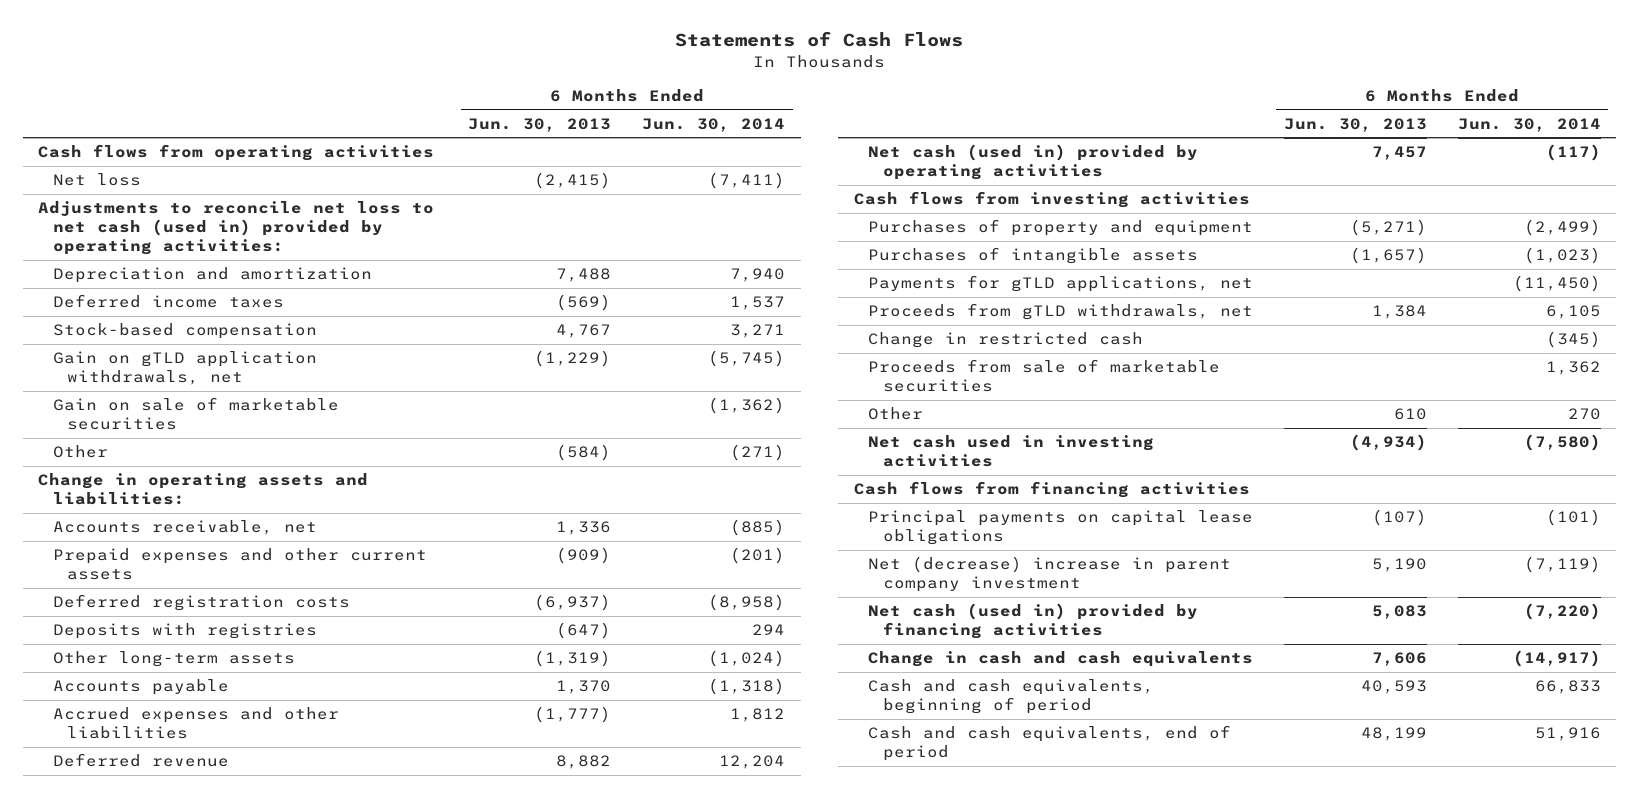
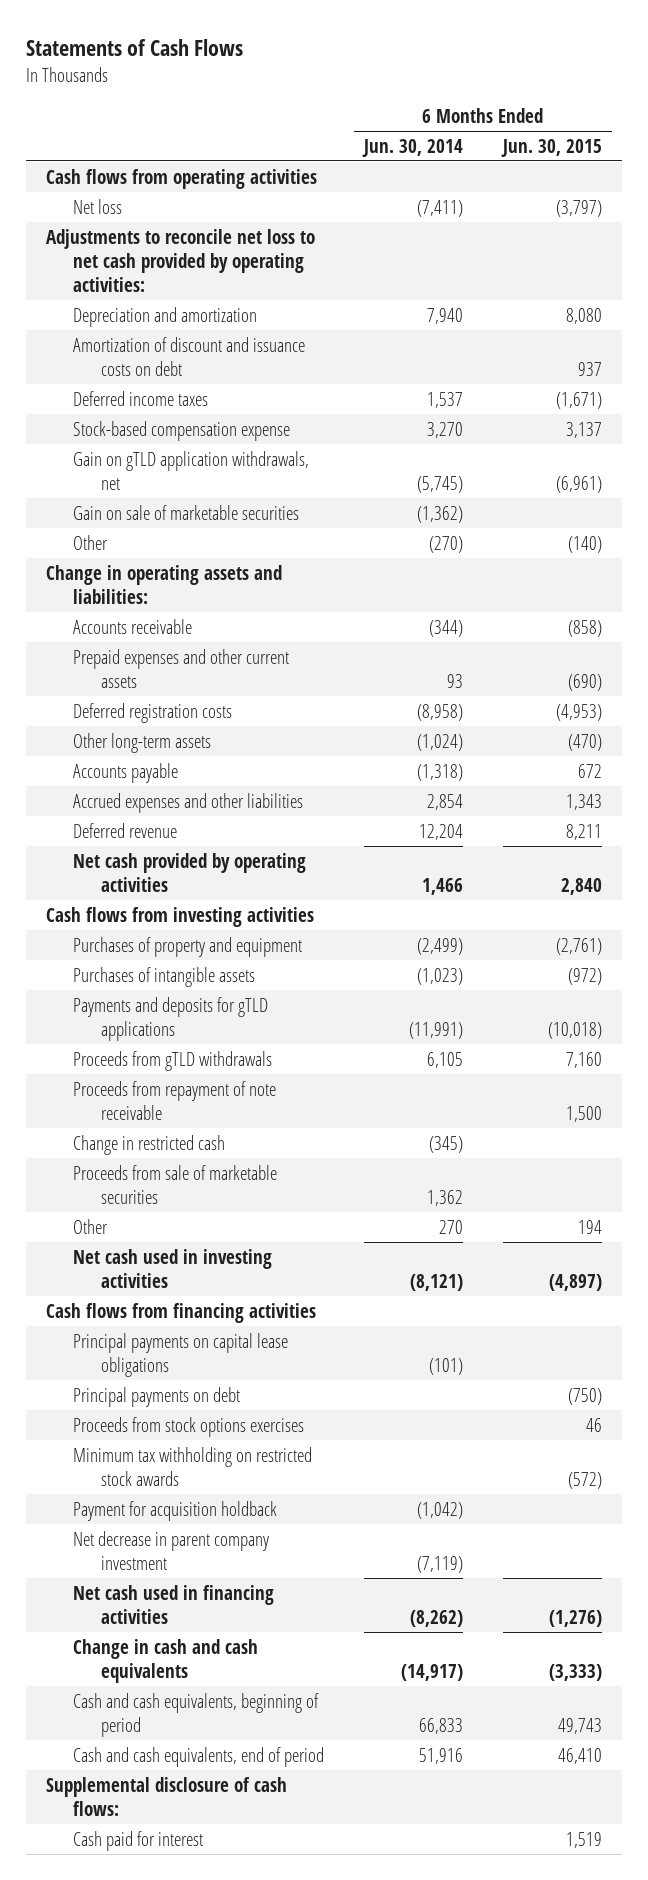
- | 6 Months Ended Jun. 30, 2013 | 6 Months Ended Jun. 30, 2014
+ | 6 Months Ended Jun. 30, 2014 | 6 Months Ended Jun. 30, 2015
- Adjustments to reconcile net loss to net cash (used in) provided by operating activities:
+ Adjustments to reconcile net loss to net cash provided by operating activities:
+ Amortization of discount and issuance costs on debt | | 937
- Stock-based compensation | 4,767 | 3,271
+ Stock-based compensation expense | 3,270 | 3,137
- Other | (584) | (271)
+ Other | (270) | (140)
- Accounts receivable, net | 1,336 | (885)
- Prepaid expenses and other current assets | (909) | (201)
+ Accounts receivable | (344) | (858)
+ Prepaid expenses and other current assets | 93 | (690)
- Deposits with registries | (647) | 294
- Accrued expenses and other liabilities | (1,777) | 1,812
+ Accrued expenses and other liabilities | 2,854 | 1,343
- Net cash (used in) provided by operating activities | 7,457 | (117)
+ Net cash provided by operating activities | 1,466 | 2,840
- Payments for gTLD applications, net | | (11,450)
- Proceeds from gTLD withdrawals, net | 1,384 | 6,105
+ Payments and deposits for gTLD applications | (11,991) | (10,018)
+ Proceeds from gTLD withdrawals | 6,105 | 7,160
+ Proceeds from repayment of note receivable | | 1,500
- Net cash used in investing activities | (4,934) | (7,580)
+ Net cash used in investing activities | (8,121) | (4,897)
- Net (decrease) increase in parent company investment | 5,190 | (7,119)
- Net cash (used in) provided by financing activities | 5,083 | (7,220)
+ Principal payments on debt | | (750)
+ Proceeds from stock options exercises | | 46
+ Minimum tax withholding on restricted stock awards | | (572)
+ Payment for acquisition holdback | (1,042) |
+ Net decrease in parent company investment | (7,119) |
+ Net cash used in financing activities | (8,262) | (1,276)
+ Supplemental disclosure of cash flows:
+ Cash paid for interest | | 1,519

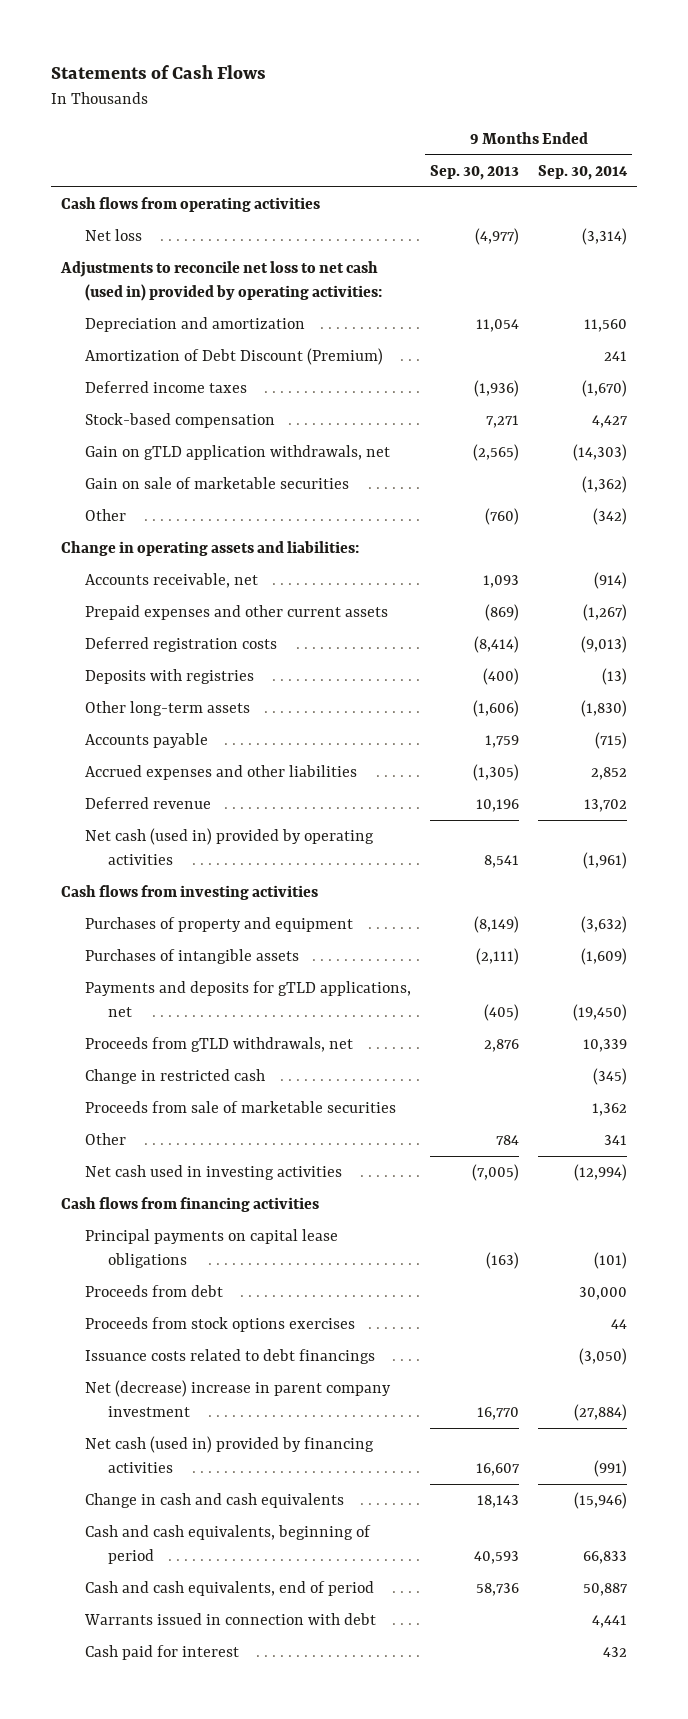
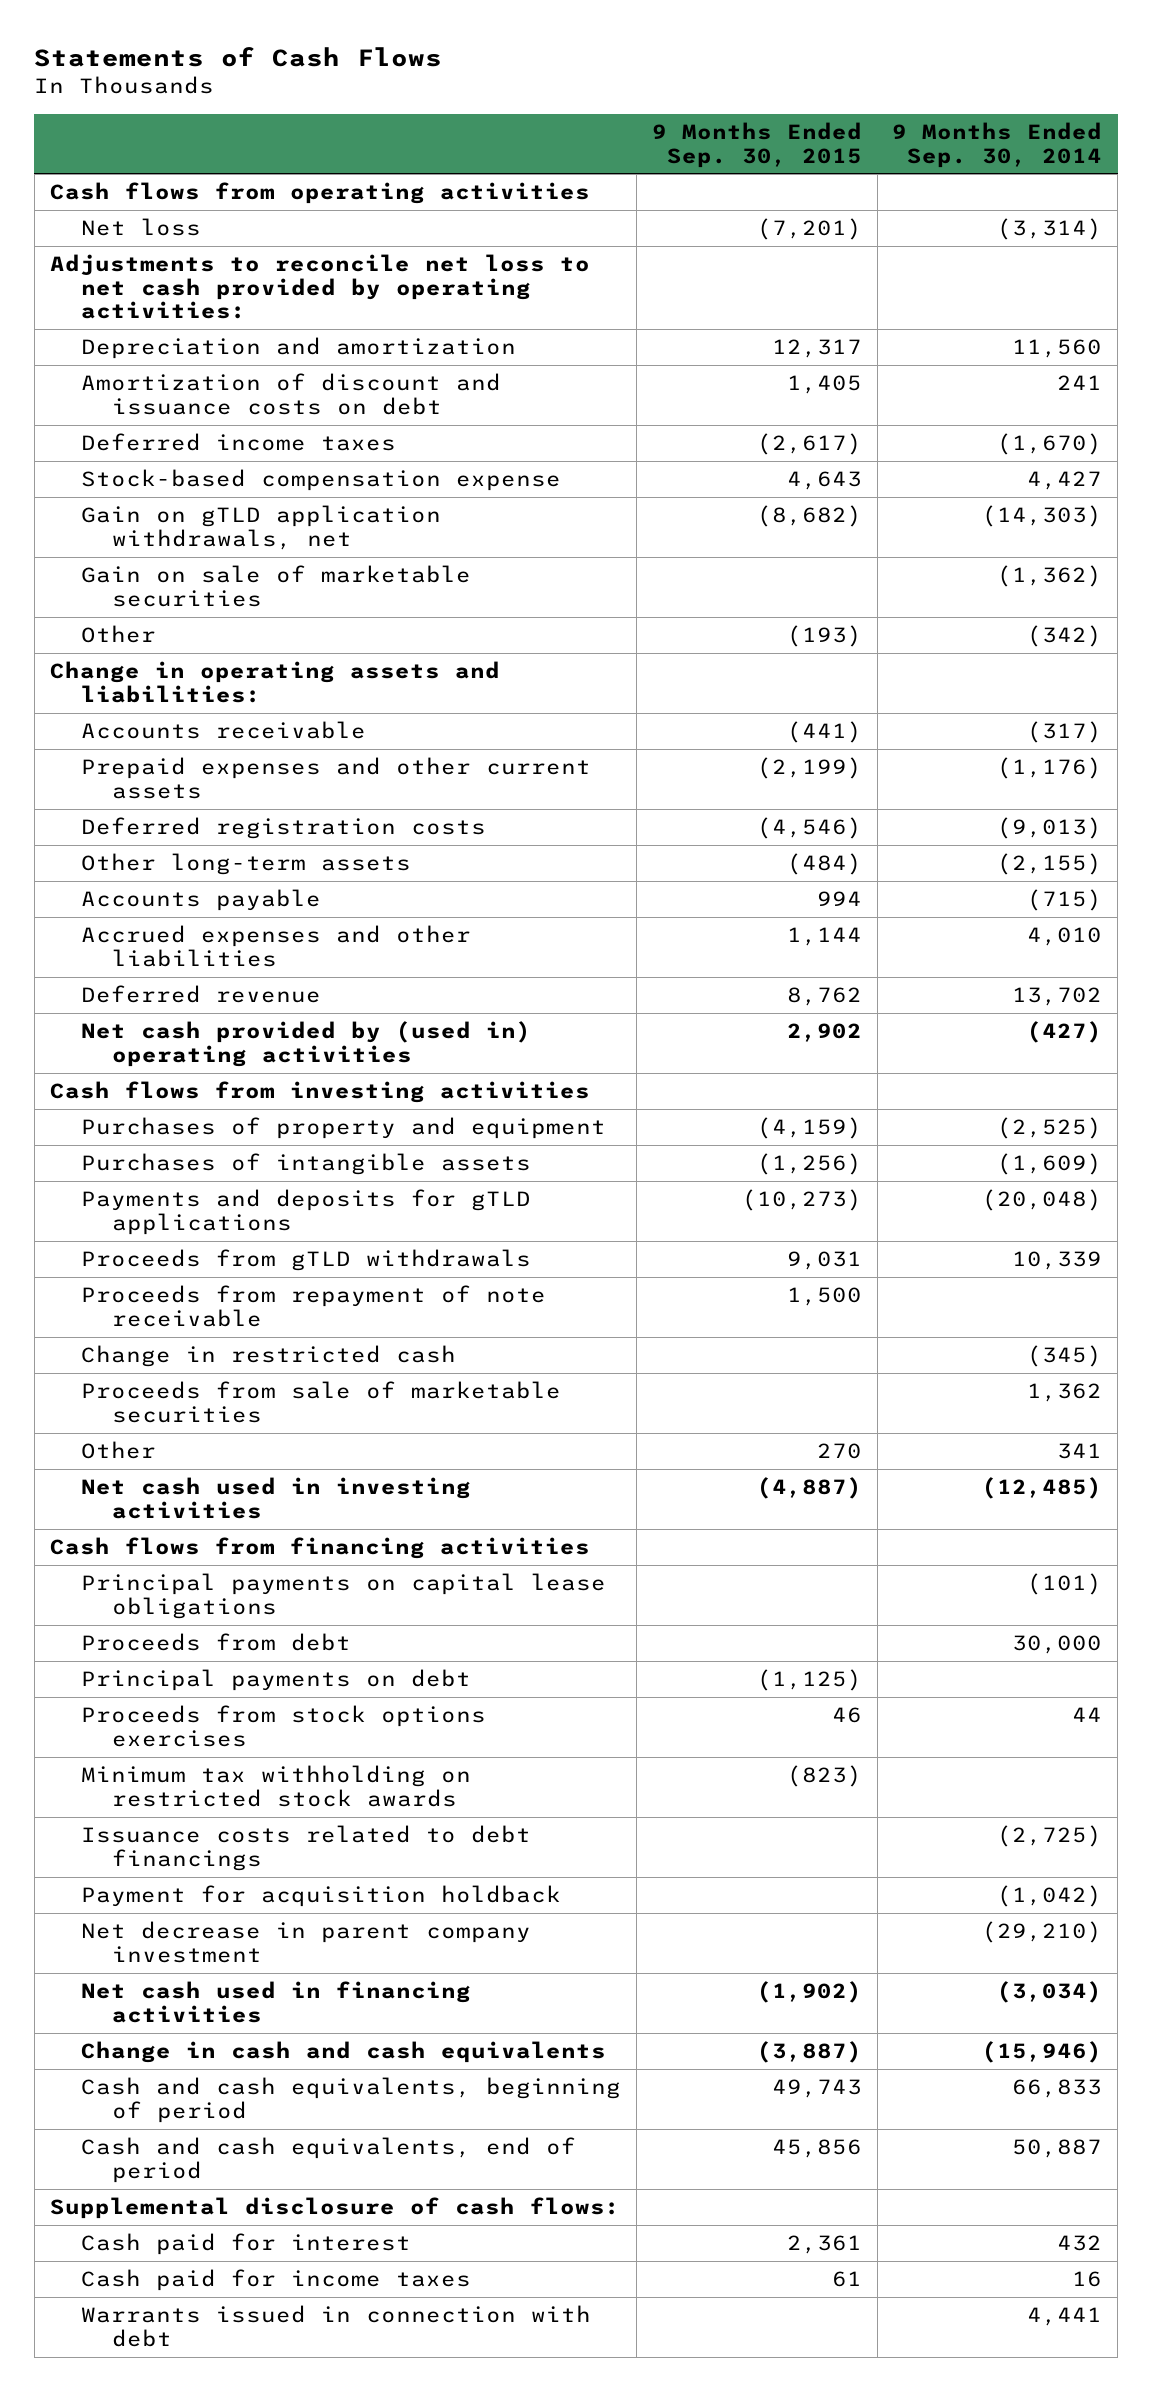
- | 9 Months Ended Sep. 30, 2013 | 9 Months Ended Sep. 30, 2014
+ | 9 Months Ended Sep. 30, 2015 | 9 Months Ended Sep. 30, 2014
- Adjustments to reconcile net loss to net cash (used in) provided by operating activities:
+ Adjustments to reconcile net loss to net cash provided by operating activities:
- Amortization of Debt Discount (Premium) | | 241
+ Amortization of discount and issuance costs on debt | 1,405 | 241
- Stock-based compensation | 7,271 | 4,427
+ Stock-based compensation expense | 4,643 | 4,427
- Accounts receivable, net | 1,093 | (914)
- Prepaid expenses and other current assets | (869) | (1,267)
+ Accounts receivable | (441) | (317)
+ Prepaid expenses and other current assets | (2,199) | (1,176)
- Deposits with registries | (400) | (13)
- Other long-term assets | (1,606) | (1,830)
+ Other long-term assets | (484) | (2,155)
- Accrued expenses and other liabilities | (1,305) | 2,852
+ Accrued expenses and other liabilities | 1,144 | 4,010
- Net cash (used in) provided by operating activities | 8,541 | (1,961)
+ Net cash provided by (used in) operating activities | 2,902 | (427)
- Purchases of property and equipment | (8,149) | (3,632)
+ Purchases of property and equipment | (4,159) | (2,525)
- Payments and deposits for gTLD applications, net | (405) | (19,450)
- Proceeds from gTLD withdrawals, net | 2,876 | 10,339
+ Payments and deposits for gTLD applications | (10,273) | (20,048)
+ Proceeds from gTLD withdrawals | 9,031 | 10,339
+ Proceeds from repayment of note receivable | 1,500 |
- Net cash used in investing activities | (7,005) | (12,994)
+ Net cash used in investing activities | (4,887) | (12,485)
+ Principal payments on debt | (1,125) |
- Issuance costs related to debt financings | | (3,050)
- Net (decrease) increase in parent company investment | 16,770 | (27,884)
- Net cash (used in) provided by financing activities | 16,607 | (991)
+ Minimum tax withholding on restricted stock awards | (823) |
+ Issuance costs related to debt financings | | (2,725)
+ Payment for acquisition holdback | | (1,042)
+ Net decrease in parent company investment | | (29,210)
+ Net cash used in financing activities | (1,902) | (3,034)
+ Supplemental disclosure of cash flows:
+ Cash paid for income taxes | 61 | 16
moved down: Warrants issued in connection with debt | | 4,441

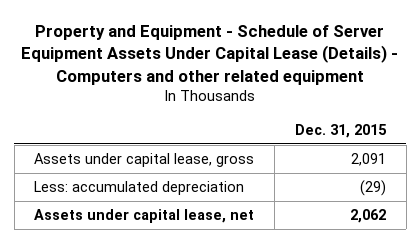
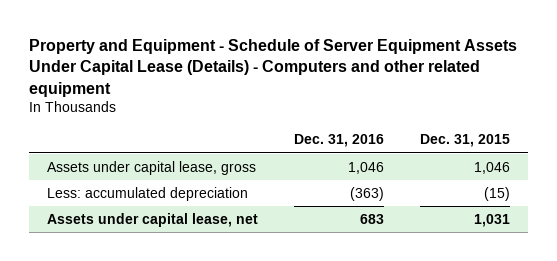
- | Dec. 31, 2015
+ | Dec. 31, 2016 | Dec. 31, 2015
- Assets under capital lease, gross | 2,091
- Less: accumulated depreciation | (29)
- Assets under capital lease, net | 2,062
+ Assets under capital lease, gross | 1,046 | 1,046
+ Less: accumulated depreciation | (363) | (15)
+ Assets under capital lease, net | 683 | 1,031

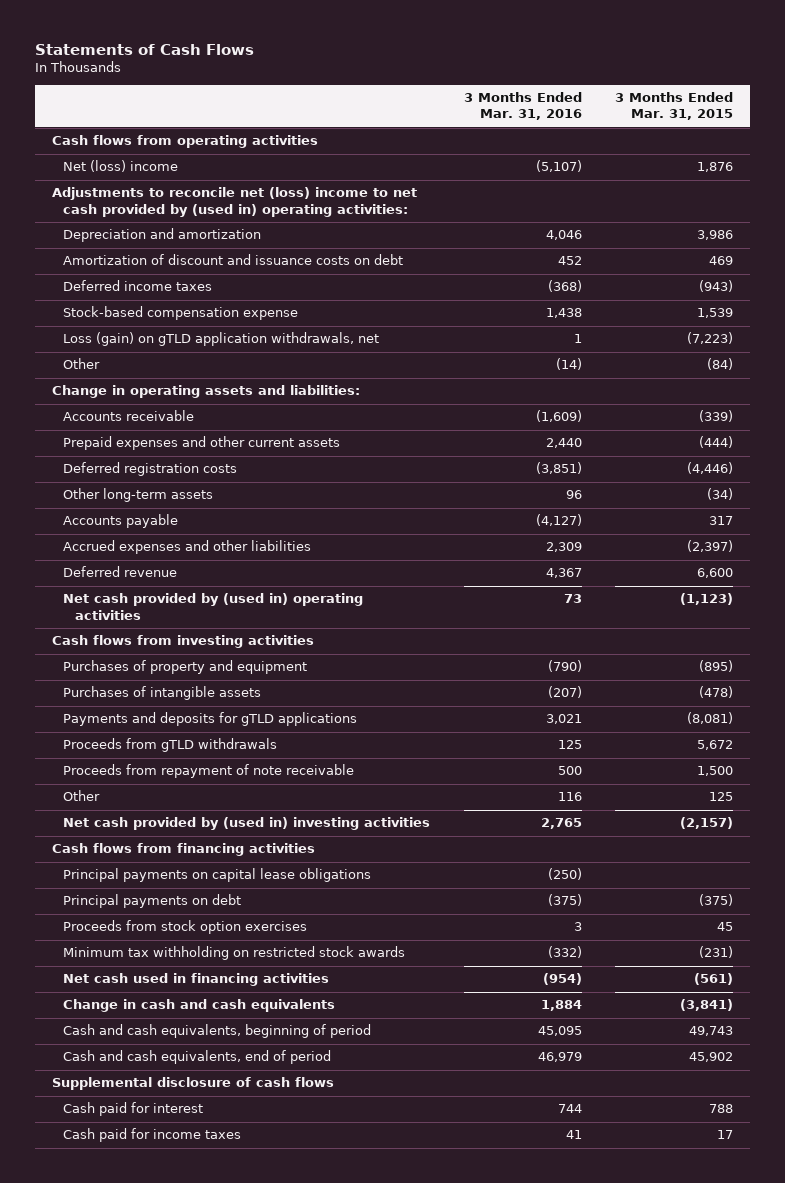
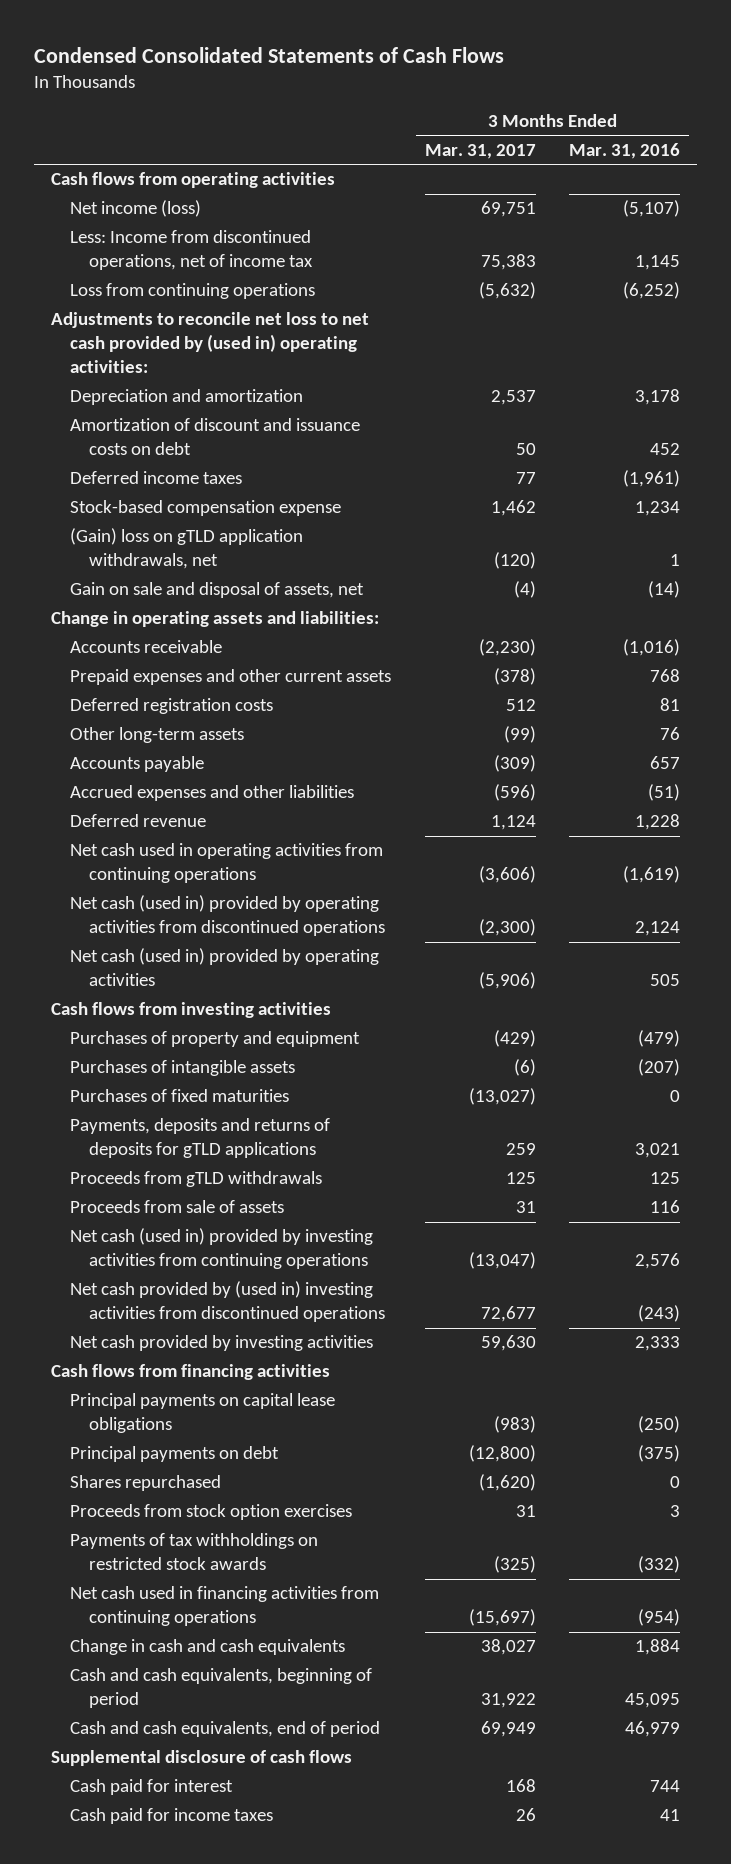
- Statements of Cash Flows
+ Condensed Consolidated Statements of Cash Flows
- | 3 Months Ended Mar. 31, 2016 | 3 Months Ended Mar. 31, 2015
+ | 3 Months Ended Mar. 31, 2017 | 3 Months Ended Mar. 31, 2016
- Net (loss) income | (5,107) | 1,876
- Adjustments to reconcile net (loss) income to net cash provided by (used in) operating activities:
- Depreciation and amortization | 4,046 | 3,986
+ Net income (loss) | 69,751 | (5,107)
+ Less: Income from discontinued operations, net of income tax | 75,383 | 1,145
+ Loss from continuing operations | (5,632) | (6,252)
+ Adjustments to reconcile net loss to net cash provided by (used in) operating activities:
+ Depreciation and amortization | 2,537 | 3,178
- Deferred income taxes | (368) | (943)
- Stock-based compensation expense | 1,438 | 1,539
- Loss (gain) on gTLD application withdrawals, net | 1 | (7,223)
- Other | (14) | (84)
+ Deferred income taxes | 77 | (1,961)
+ Stock-based compensation expense | 1,462 | 1,234
+ (Gain) loss on gTLD application withdrawals, net | (120) | 1
+ Gain on sale and disposal of assets, net | (4) | (14)
- Accounts receivable | (1,609) | (339)
- Prepaid expenses and other current assets | 2,440 | (444)
- Deferred registration costs | (3,851) | (4,446)
- Other long-term assets | 96 | (34)
- Accounts payable | (4,127) | 317
- Accrued expenses and other liabilities | 2,309 | (2,397)
- Deferred revenue | 4,367 | 6,600
- Net cash provided by (used in) operating activities | 73 | (1,123)
+ Accounts receivable | (2,230) | (1,016)
+ Prepaid expenses and other current assets | (378) | 768
+ Deferred registration costs | 512 | 81
+ Other long-term assets | (99) | 76
+ Accounts payable | (309) | 657
+ Accrued expenses and other liabilities | (596) | (51)
+ Deferred revenue | 1,124 | 1,228
+ Net cash used in operating activities from continuing operations | (3,606) | (1,619)
+ Net cash (used in) provided by operating activities from discontinued operations | (2,300) | 2,124
+ Net cash (used in) provided by operating activities | (5,906) | 505
- Purchases of property and equipment | (790) | (895)
+ Purchases of property and equipment | (429) | (479)
- Payments and deposits for gTLD applications | 3,021 | (8,081)
+ Purchases of fixed maturities | (13,027) | 0
+ Payments, deposits and returns of deposits for gTLD applications | 259 | 3,021
- Proceeds from repayment of note receivable | 500 | 1,500
- Other | 116 | 125
- Net cash provided by (used in) investing activities | 2,765 | (2,157)
+ Proceeds from sale of assets | 31 | 116
+ Net cash (used in) provided by investing activities from continuing operations | (13,047) | 2,576
+ Net cash provided by (used in) investing activities from discontinued operations | 72,677 | (243)
+ Net cash provided by investing activities | 59,630 | 2,333
+ Shares repurchased | (1,620) | 0
- Minimum tax withholding on restricted stock awards | (332) | (231)
- Net cash used in financing activities | (954) | (561)
+ Payments of tax withholdings on restricted stock awards | (325) | (332)
+ Net cash used in financing activities from continuing operations | (15,697) | (954)

